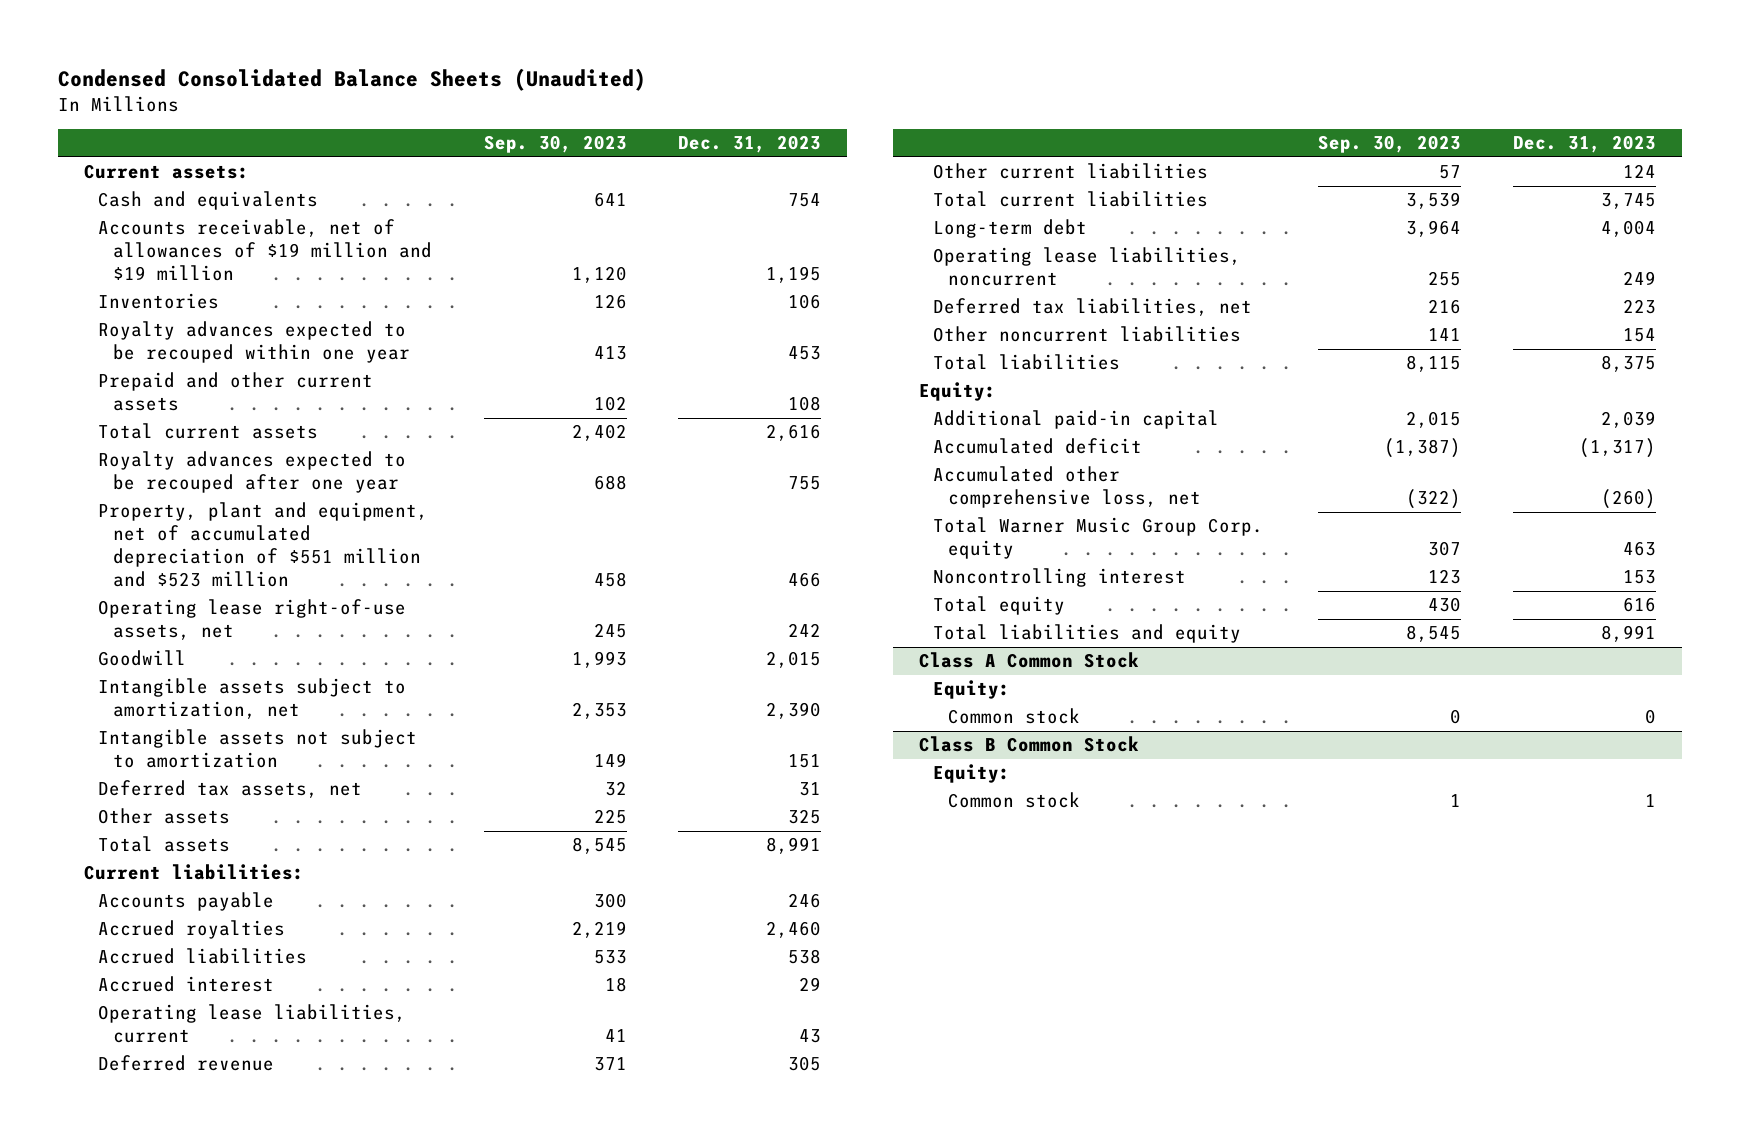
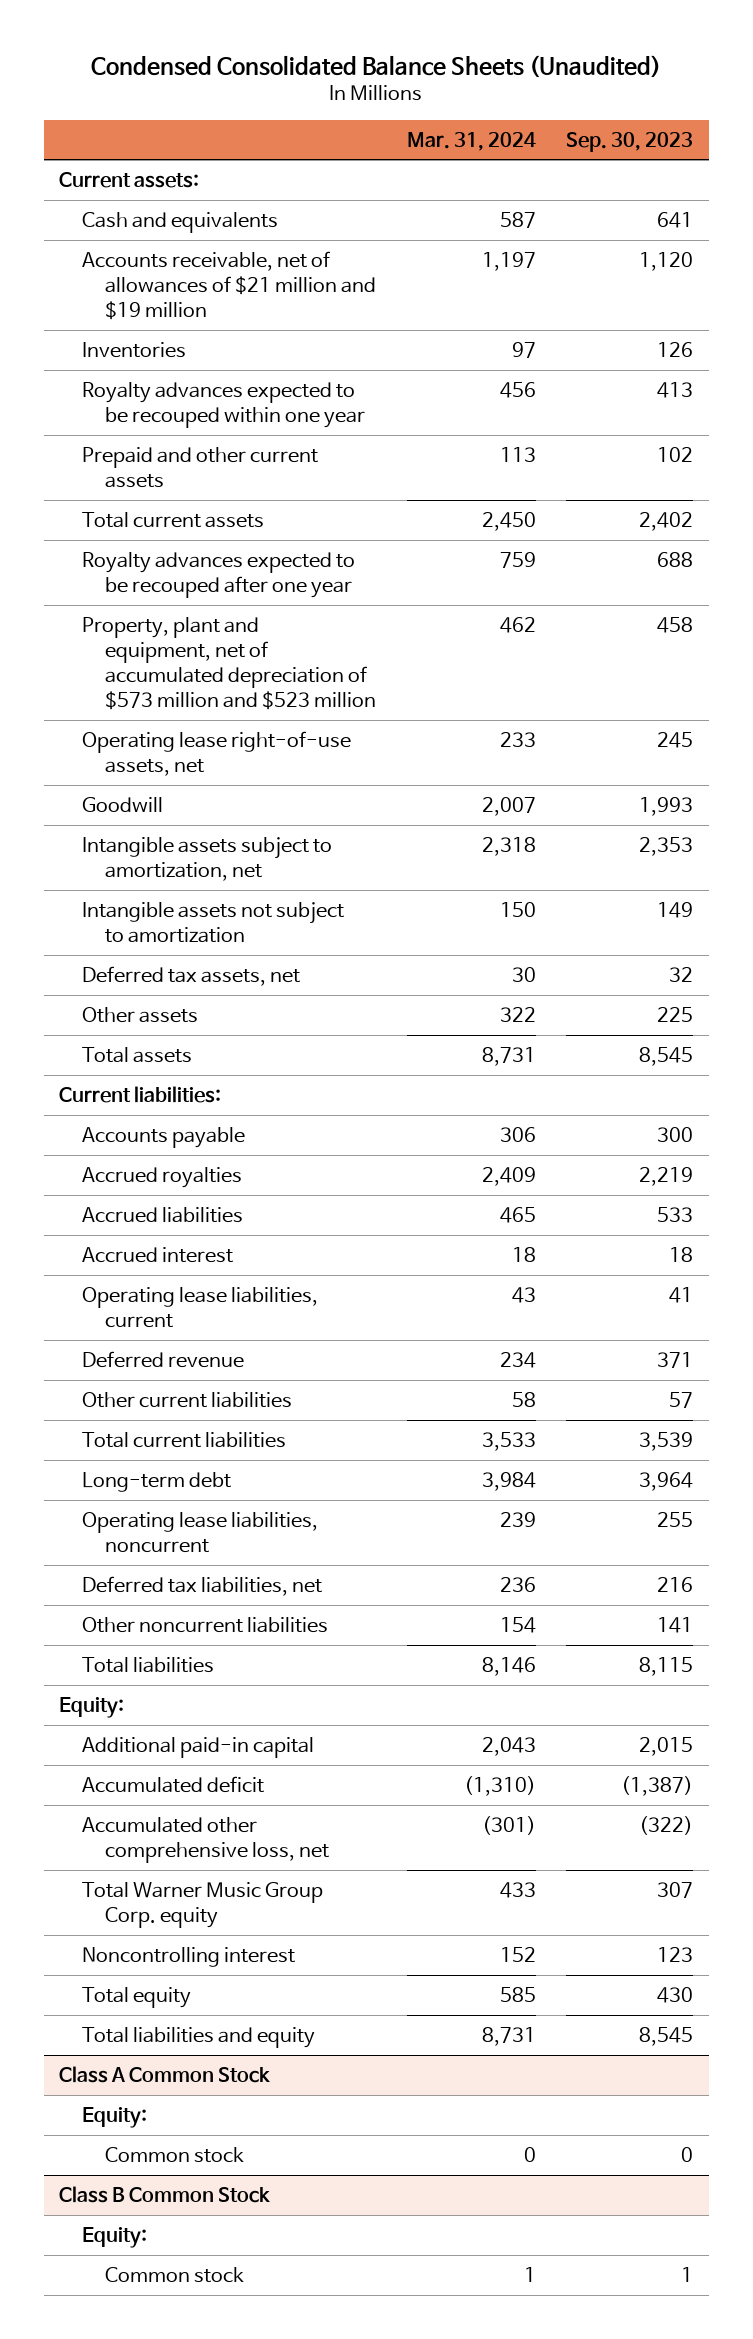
- | Sep. 30, 2023 | Dec. 31, 2023
+ | Mar. 31, 2024 | Sep. 30, 2023
- Accounts receivable, net of allowances of $19 million and $19 million | 1,120 | 1,195
+ Accounts receivable, net of allowances of $21 million and $19 million | 1,197 | 1,120
- Property, plant and equipment, net of accumulated depreciation of $551 million and $523 million | 458 | 466
+ Property, plant and equipment, net of accumulated depreciation of $573 million and $523 million | 462 | 458

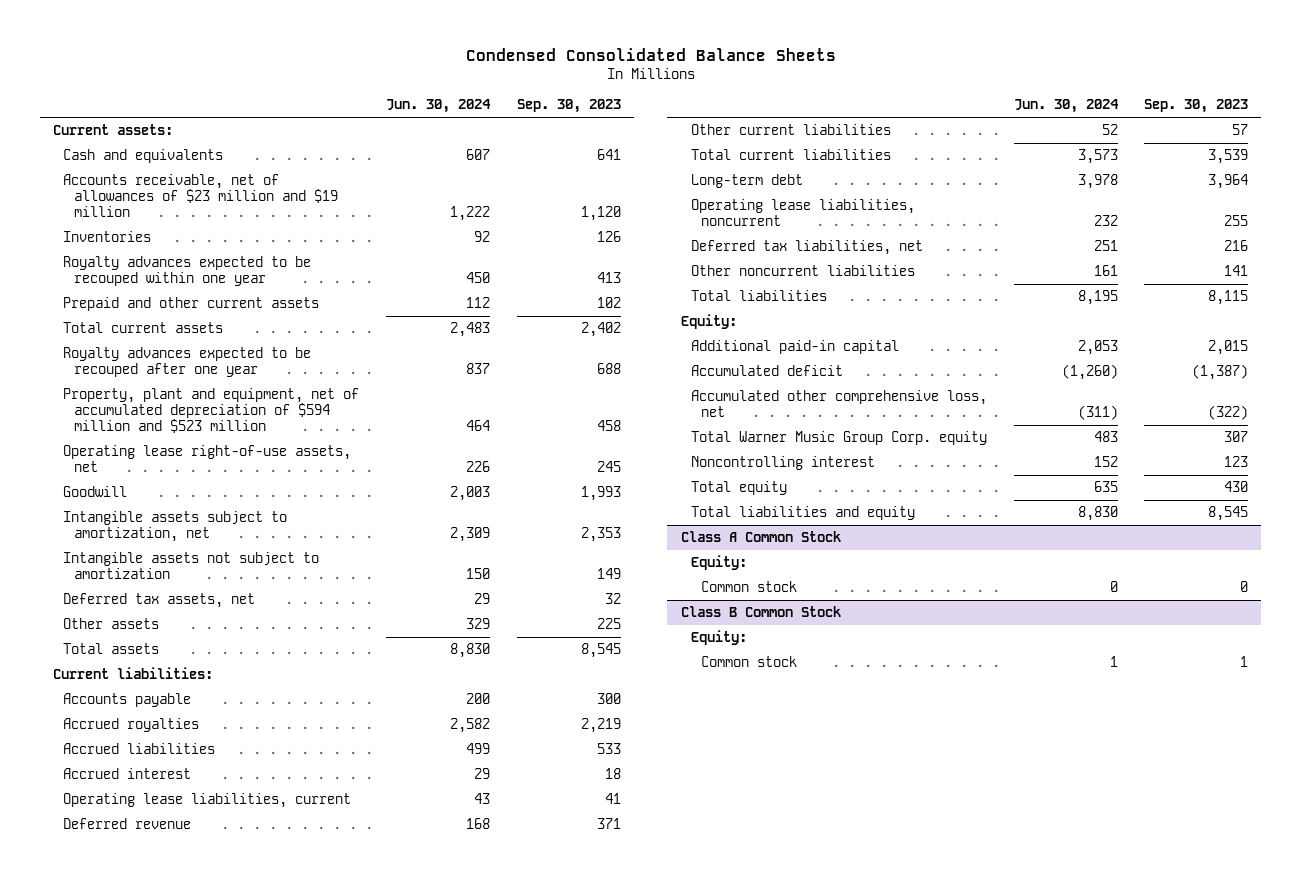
- Condensed Consolidated Balance Sheets (Unaudited)
+ Condensed Consolidated Balance Sheets
- | Mar. 31, 2024 | Sep. 30, 2023
+ | Jun. 30, 2024 | Sep. 30, 2023
- Accounts receivable, net of allowances of $21 million and $19 million | 1,197 | 1,120
+ Accounts receivable, net of allowances of $23 million and $19 million | 1,222 | 1,120
- Property, plant and equipment, net of accumulated depreciation of $573 million and $523 million | 462 | 458
+ Property, plant and equipment, net of accumulated depreciation of $594 million and $523 million | 464 | 458

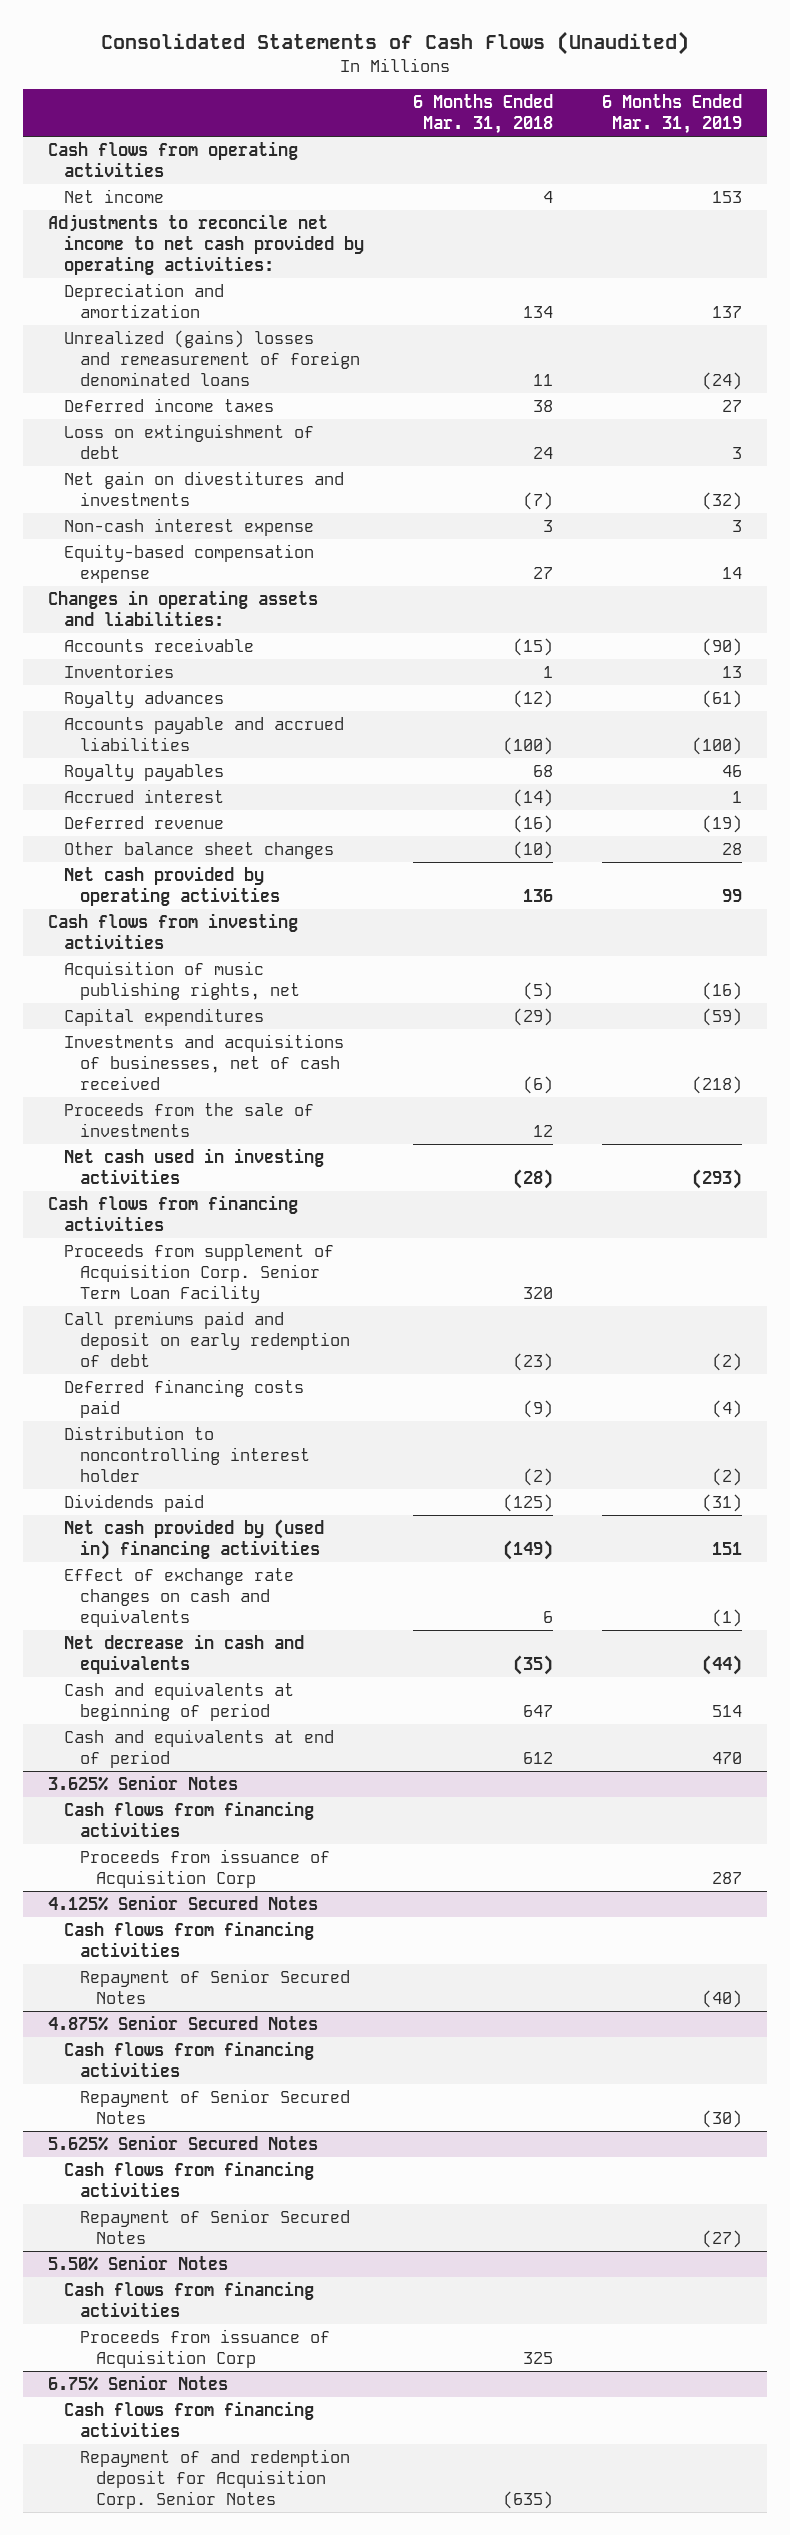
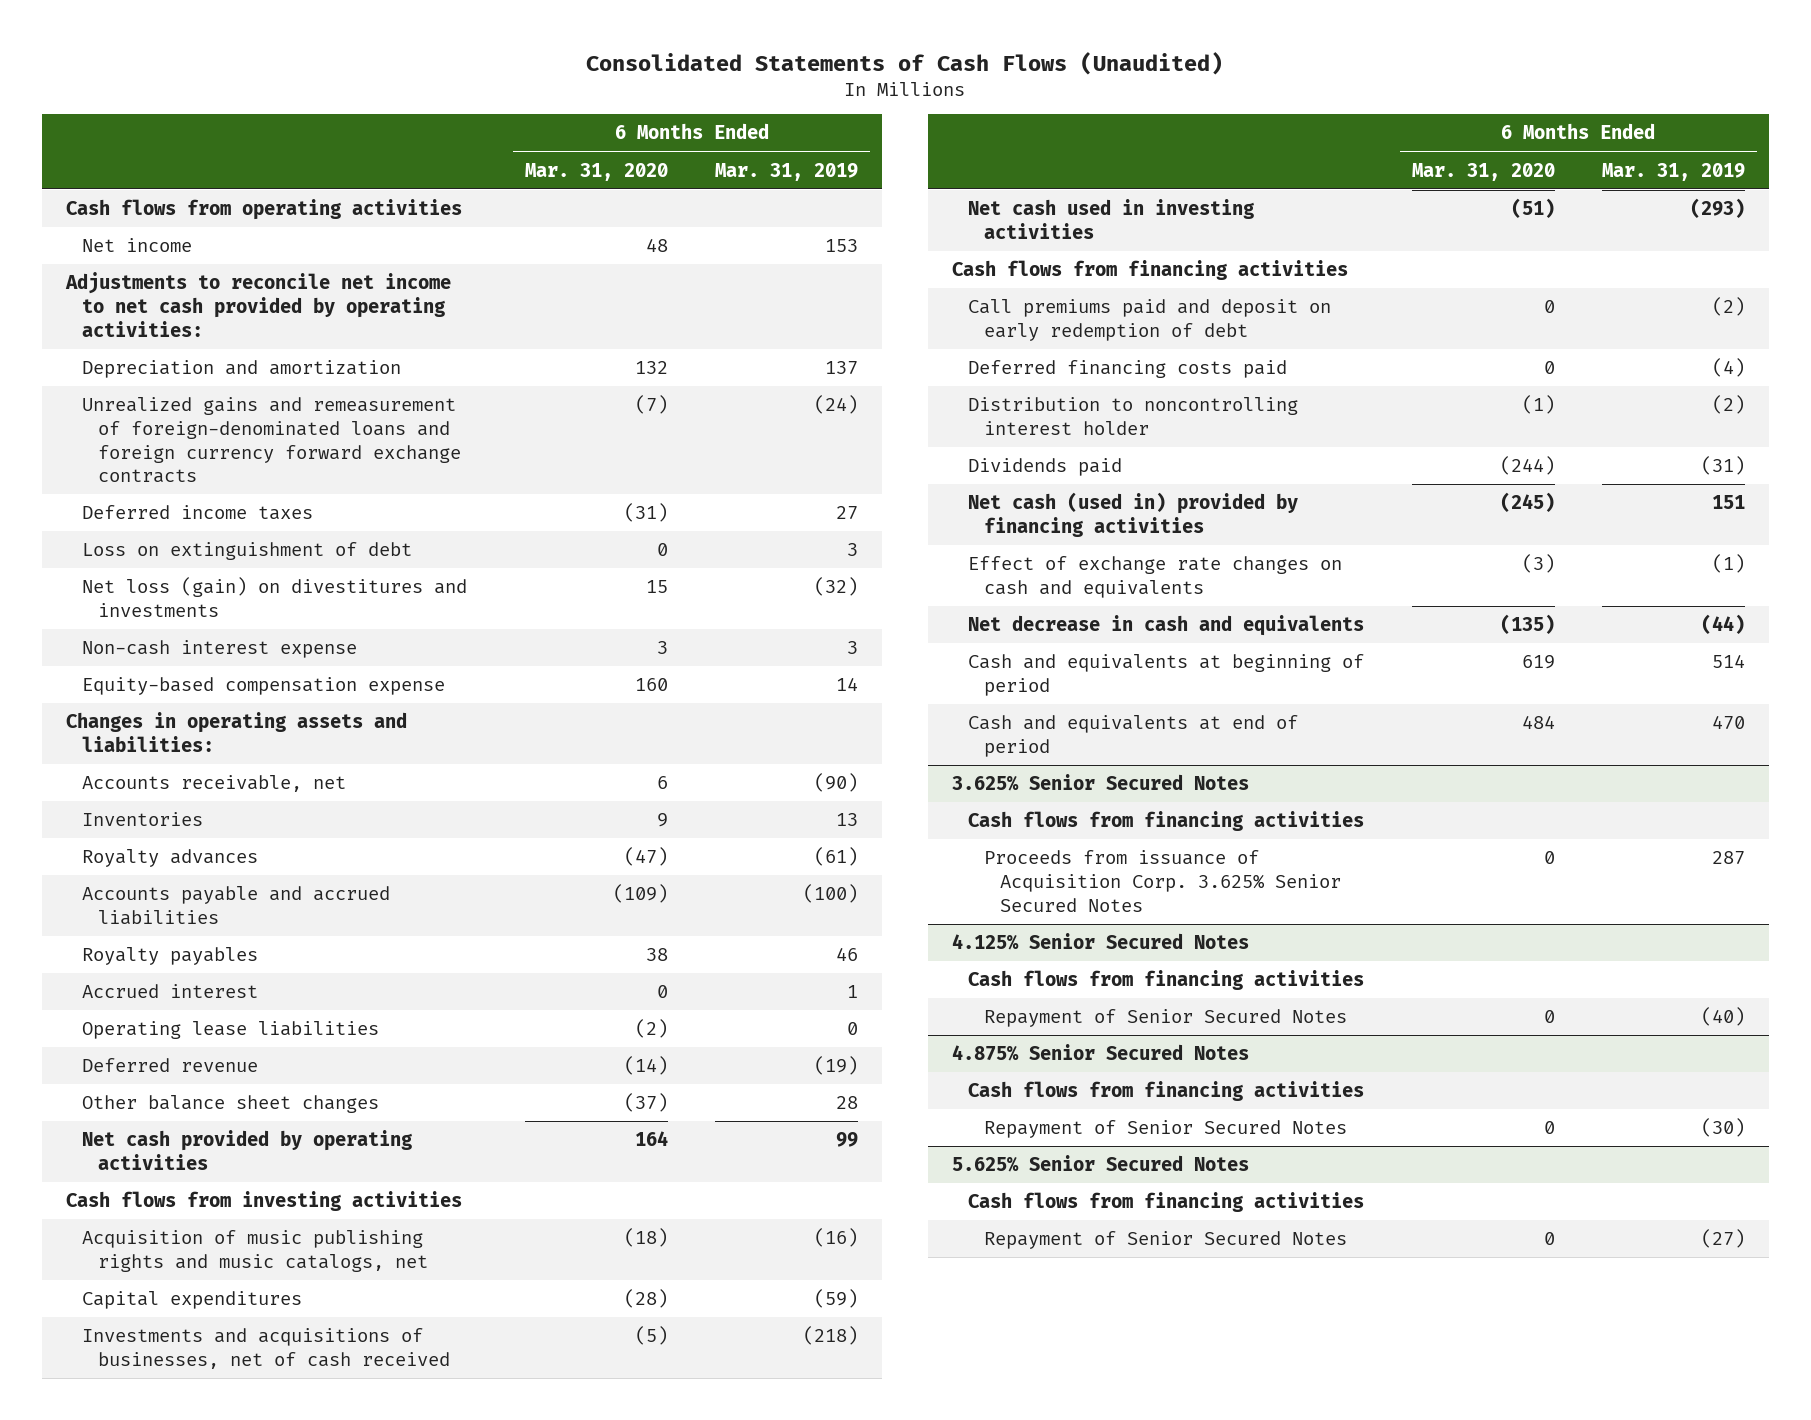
- | 6 Months Ended Mar. 31, 2018 | 6 Months Ended Mar. 31, 2019
+ | 6 Months Ended Mar. 31, 2020 | 6 Months Ended Mar. 31, 2019
- Unrealized (gains) losses and remeasurement of foreign denominated loans | 11 | (24)
+ Unrealized gains and remeasurement of foreign-denominated loans and foreign currency forward exchange contracts | (7) | (24)
- Net gain on divestitures and investments | (7) | (32)
+ Net loss (gain) on divestitures and investments | 15 | (32)
- Accounts receivable | (15) | (90)
+ Accounts receivable, net | 6 | (90)
+ Operating lease liabilities | (2) | 0
- Acquisition of music publishing rights, net | (5) | (16)
+ Acquisition of music publishing rights and music catalogs, net | (18) | (16)
- Proceeds from the sale of investments | 12 |
- Proceeds from supplement of Acquisition Corp. Senior Term Loan Facility | 320 |
- Net cash provided by (used in) financing activities | (149) | 151
+ Net cash (used in) provided by financing activities | (245) | 151
- 3.625% Senior Notes
+ 3.625% Senior Secured Notes
- Proceeds from issuance of Acquisition Corp | | 287
+ Proceeds from issuance of Acquisition Corp. 3.625% Senior Secured Notes | 0 | 287
- 5.50% Senior Notes
- Cash flows from financing activities
- Proceeds from issuance of Acquisition Corp | 325 |
- 6.75% Senior Notes
- Cash flows from financing activities
- Repayment of and redemption deposit for Acquisition Corp. Senior Notes | (635) |

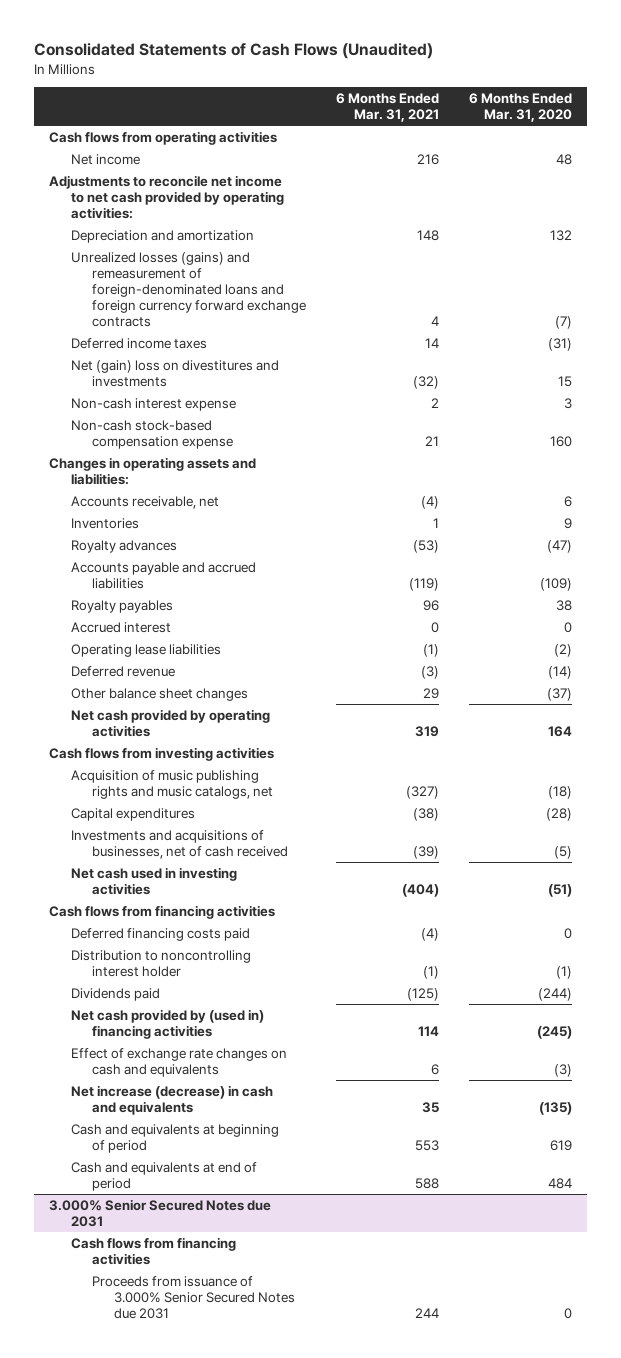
- | 6 Months Ended Mar. 31, 2020 | 6 Months Ended Mar. 31, 2019
+ | 6 Months Ended Mar. 31, 2021 | 6 Months Ended Mar. 31, 2020
- Unrealized gains and remeasurement of foreign-denominated loans and foreign currency forward exchange contracts | (7) | (24)
+ Unrealized losses (gains) and remeasurement of foreign-denominated loans and foreign currency forward exchange contracts | 4 | (7)
- Loss on extinguishment of debt | 0 | 3
- Net loss (gain) on divestitures and investments | 15 | (32)
+ Net (gain) loss on divestitures and investments | (32) | 15
- Equity-based compensation expense | 160 | 14
+ Non-cash stock-based compensation expense | 21 | 160
- Call premiums paid and deposit on early redemption of debt | 0 | (2)
- Net cash (used in) provided by financing activities | (245) | 151
+ Net cash provided by (used in) financing activities | 114 | (245)
- Net decrease in cash and equivalents | (135) | (44)
+ Net increase (decrease) in cash and equivalents | 35 | (135)
- 3.625% Senior Secured Notes
- Cash flows from financing activities
- Proceeds from issuance of Acquisition Corp. 3.625% Senior Secured Notes | 0 | 287
- 4.125% Senior Secured Notes
- Cash flows from financing activities
- Repayment of Senior Secured Notes | 0 | (40)
- 4.875% Senior Secured Notes
- Cash flows from financing activities
- Repayment of Senior Secured Notes | 0 | (30)
- 5.625% Senior Secured Notes
+ 3.000% Senior Secured Notes due 2031
- Repayment of Senior Secured Notes | 0 | (27)
+ Proceeds from issuance of 3.000% Senior Secured Notes due 2031 | 244 | 0

